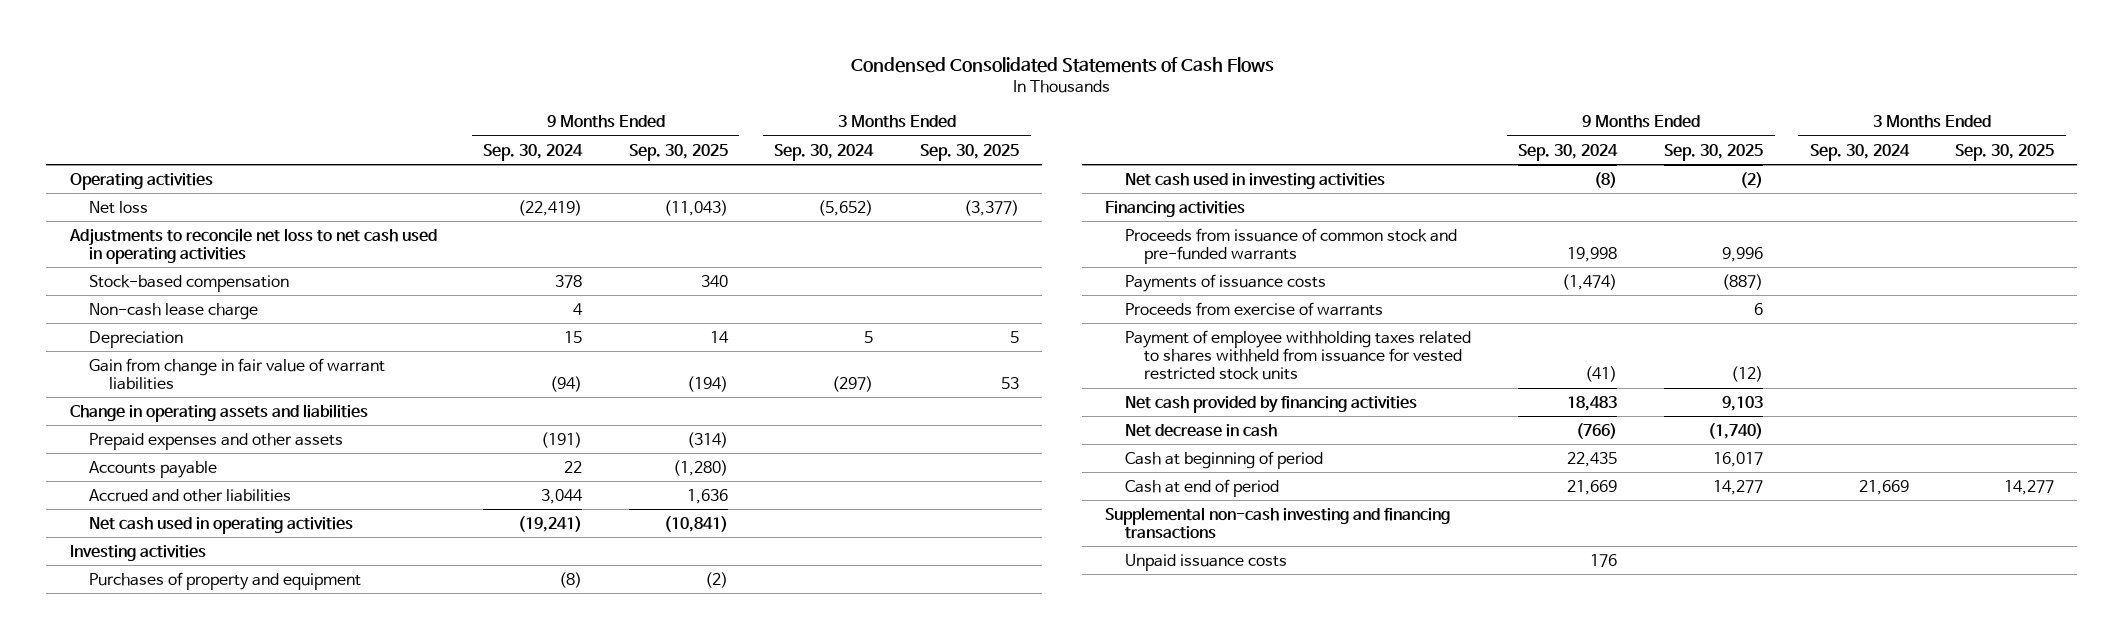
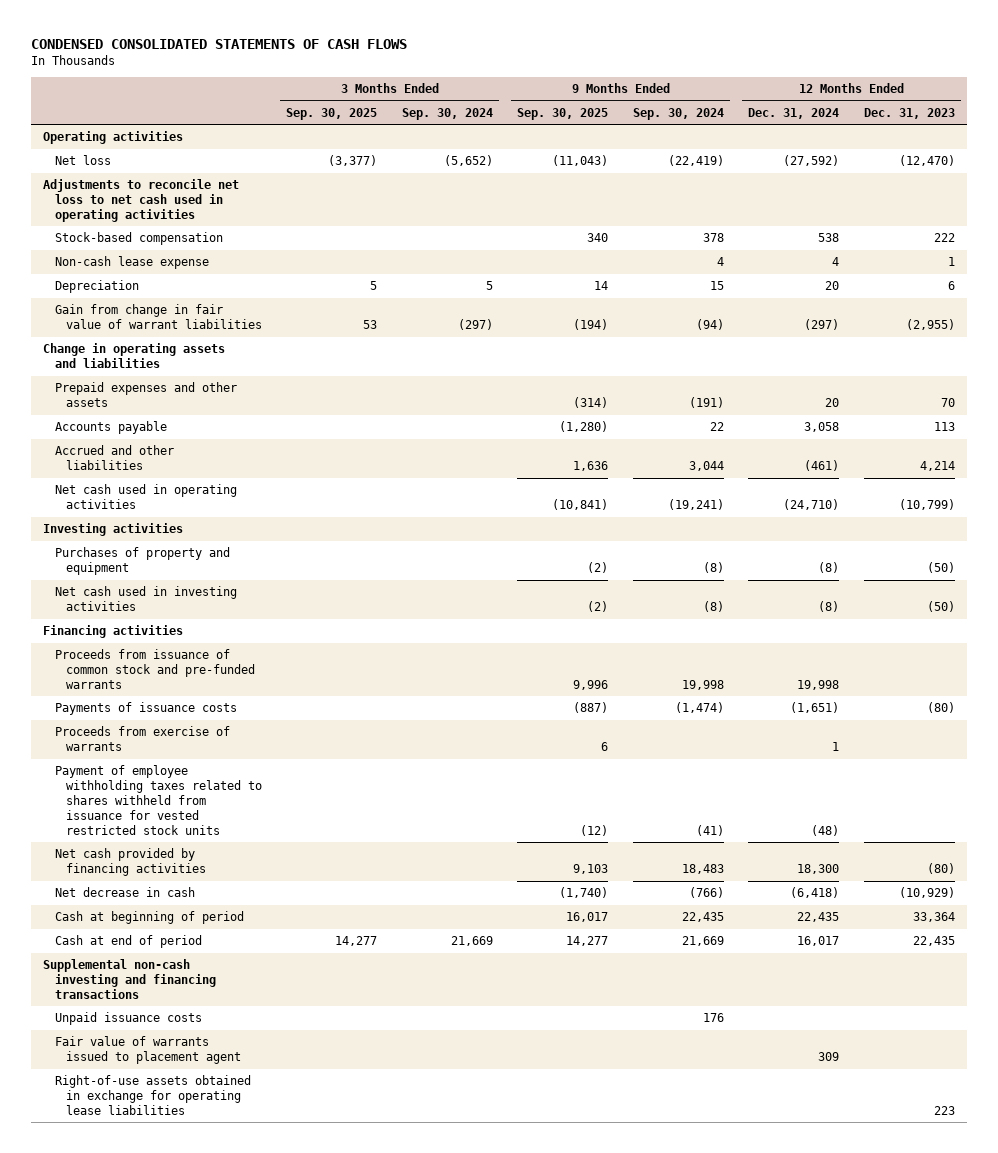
- Condensed Consolidated Statements of Cash Flows
+ CONDENSED CONSOLIDATED STATEMENTS OF CASH FLOWS
- | 9 Months Ended Sep. 30, 2024 | 9 Months Ended Sep. 30, 2025 | 3 Months Ended Sep. 30, 2024 | 3 Months Ended Sep. 30, 2025
+ | 3 Months Ended Sep. 30, 2025 | 3 Months Ended Sep. 30, 2024 | 9 Months Ended Sep. 30, 2025 | 9 Months Ended Sep. 30, 2024 | 12 Months Ended Dec. 31, 2024 | 12 Months Ended Dec. 31, 2023
- Non-cash lease charge | 4 | | |
+ Non-cash lease expense | | | | 4 | 4 | 1
+ Fair value of warrants issued to placement agent | | | | | 309 |
+ Right-of-use assets obtained in exchange for operating lease liabilities | | | | | | 223

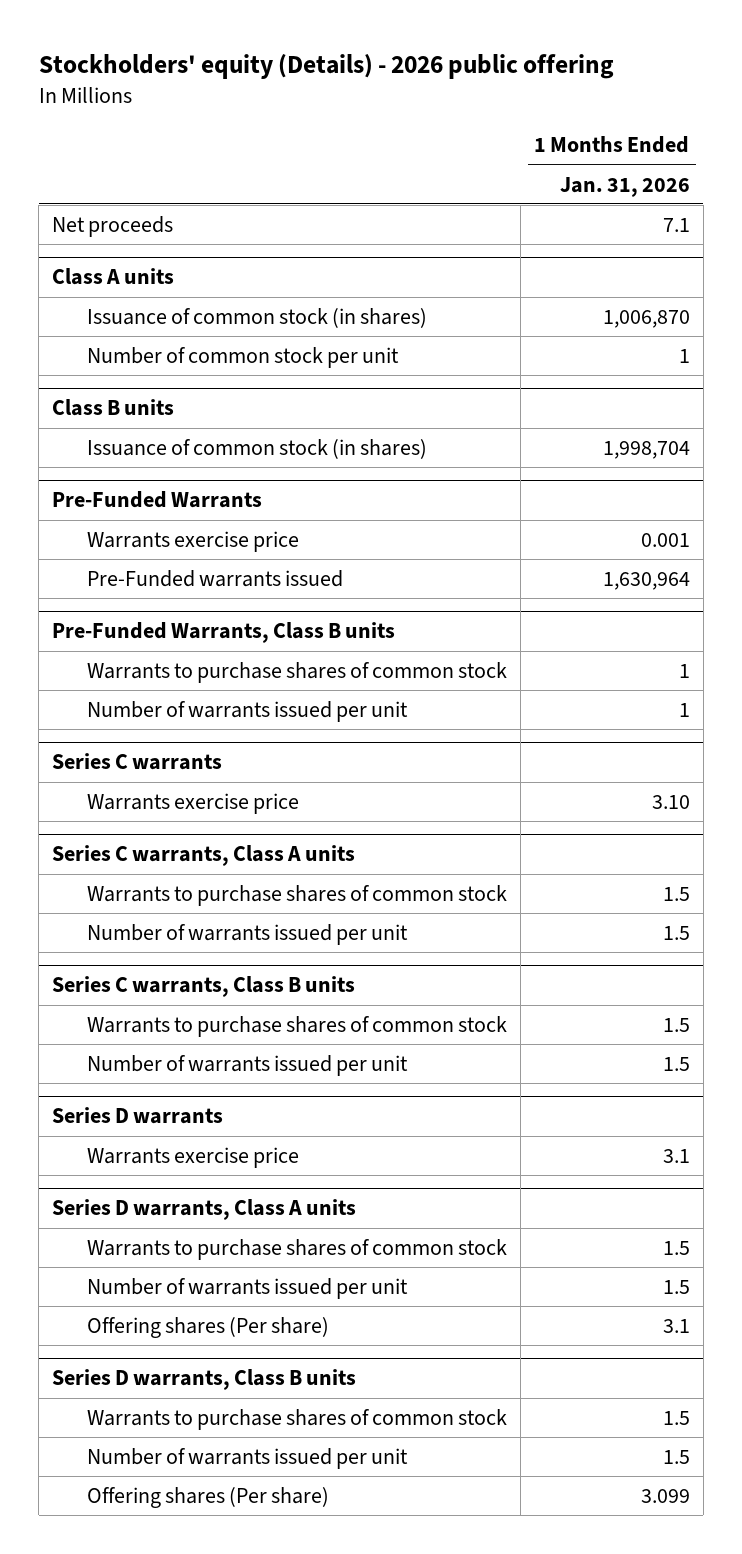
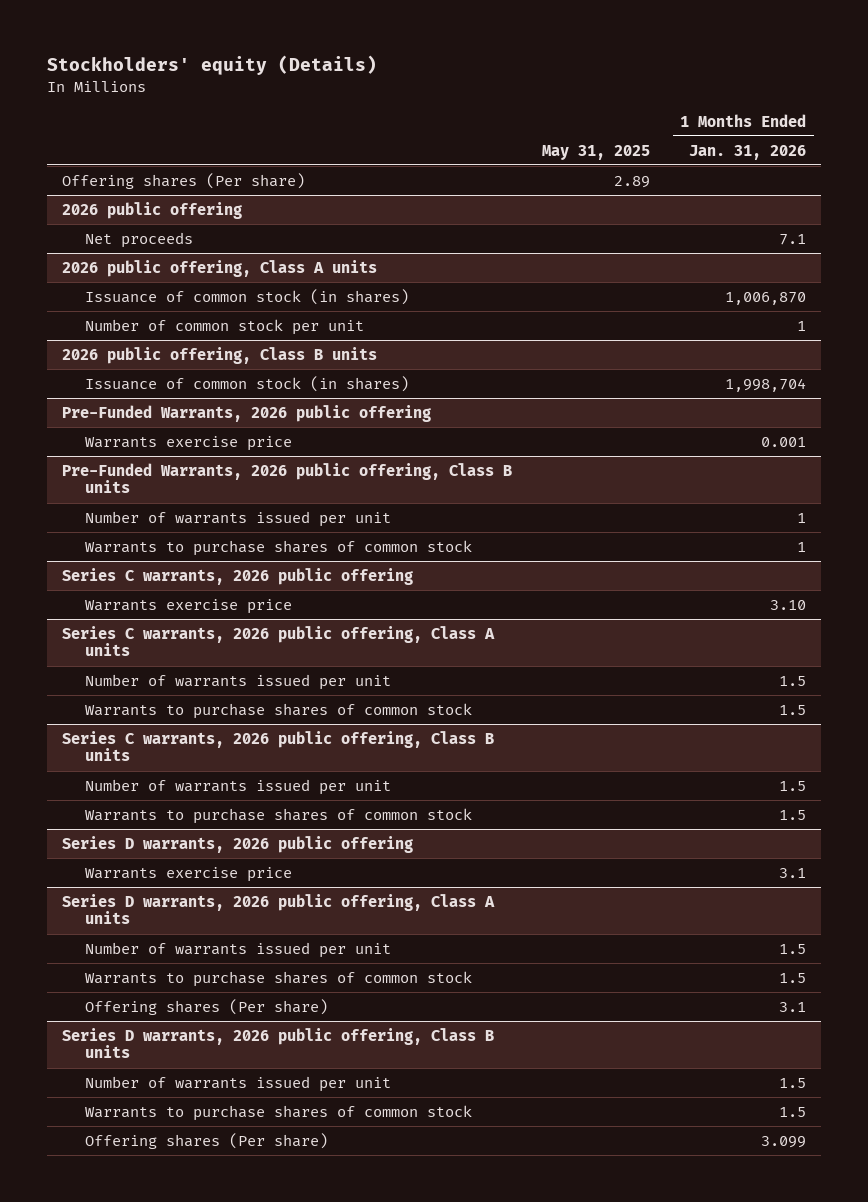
- Stockholders' equity (Details) - 2026 public offering
+ Stockholders' equity (Details)
- | 1 Months Ended Jan. 31, 2026
+ | May 31, 2025 | 1 Months Ended Jan. 31, 2026
+ Offering shares (Per share) | 2.89 |
+ 2026 public offering
- Class A units
+ 2026 public offering, Class A units
- Class B units
+ 2026 public offering, Class B units
- Pre-Funded Warrants
+ Pre-Funded Warrants, 2026 public offering
- Pre-Funded warrants issued | 1,630,964
- Pre-Funded Warrants, Class B units
- Warrants to purchase shares of common stock | 1
+ Pre-Funded Warrants, 2026 public offering, Class B units
- Series C warrants
+ Warrants to purchase shares of common stock | | 1
+ Series C warrants, 2026 public offering
- Series C warrants, Class A units
- Warrants to purchase shares of common stock | 1.5
+ Series C warrants, 2026 public offering, Class A units
- Series C warrants, Class B units
+ Series C warrants, 2026 public offering, Class B units
- Series D warrants
- Warrants exercise price | 3.1
- Series D warrants, Class A units
+ Series D warrants, 2026 public offering
+ Warrants exercise price | | 3.1
+ Series D warrants, 2026 public offering, Class A units
- Offering shares (Per share) | 3.1
- Series D warrants, Class B units
+ Offering shares (Per share) | | 3.1
+ Series D warrants, 2026 public offering, Class B units
+ Warrants to purchase shares of common stock | | 1.5

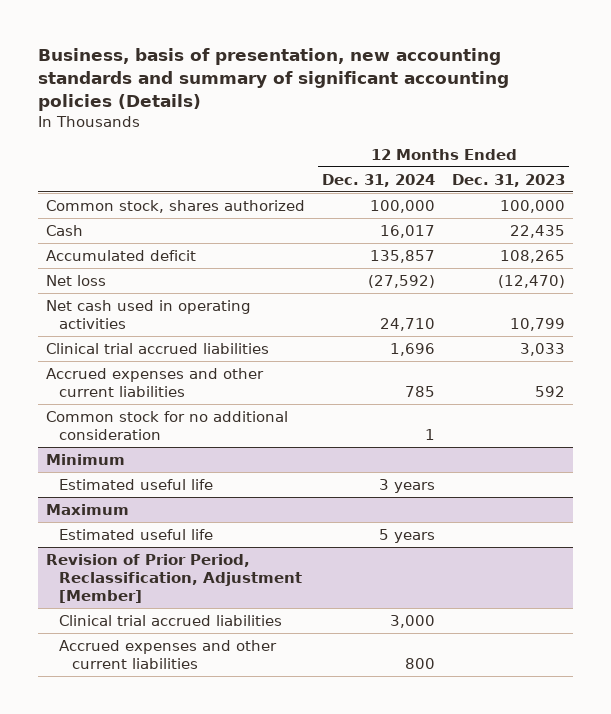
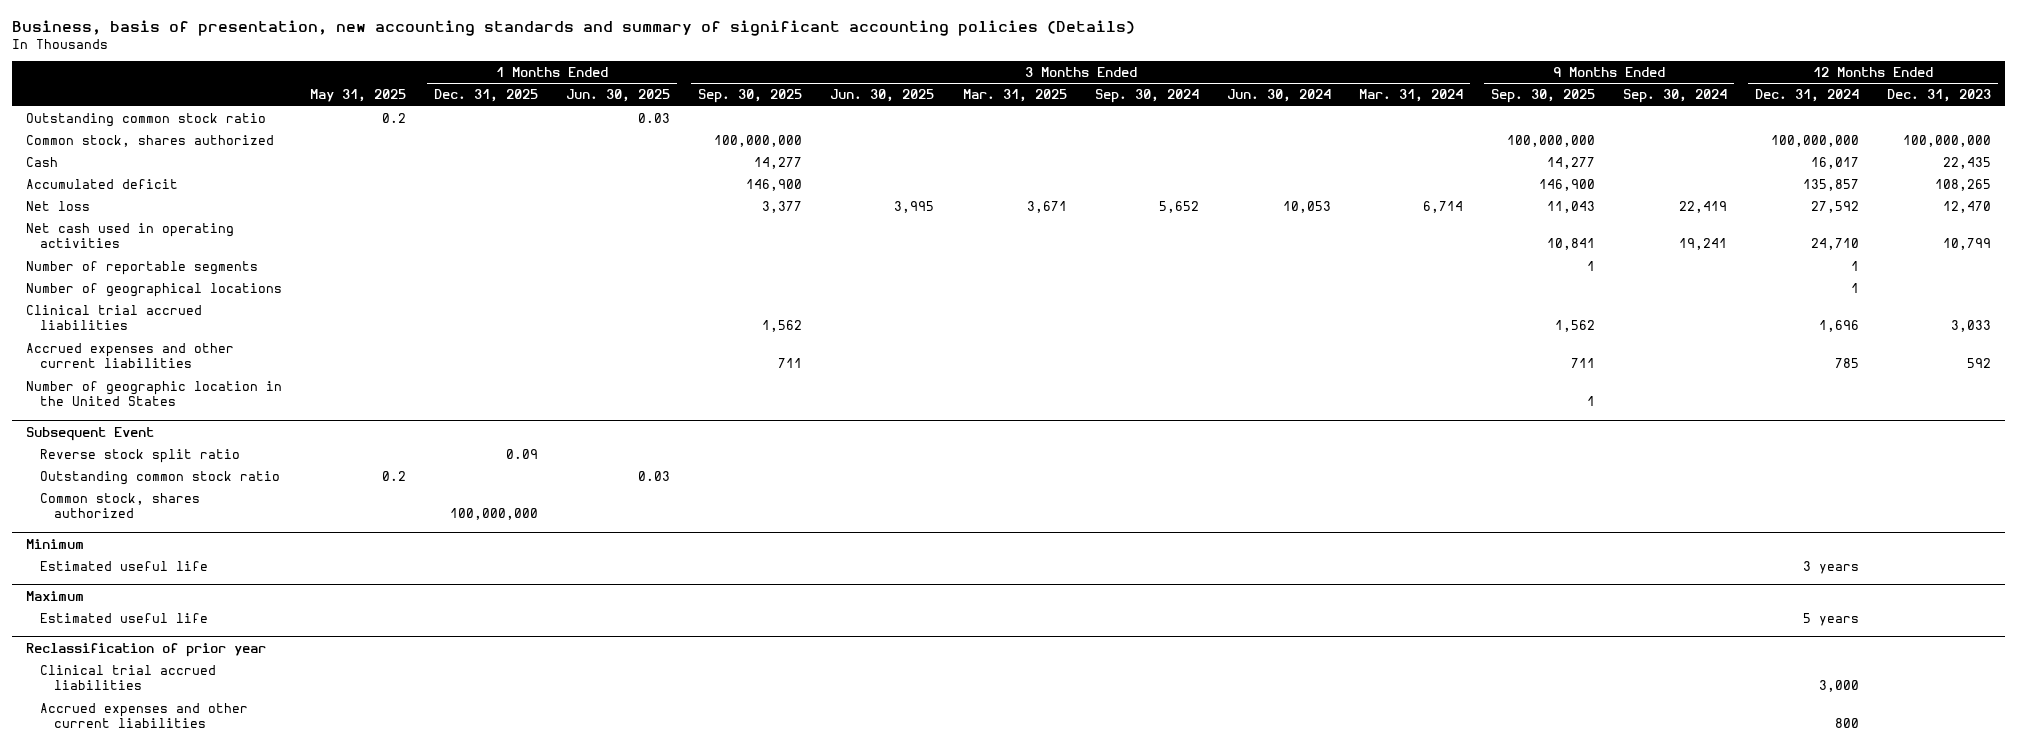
- | 12 Months Ended Dec. 31, 2024 | 12 Months Ended Dec. 31, 2023
+ | May 31, 2025 | 1 Months Ended Dec. 31, 2025 | 1 Months Ended Jun. 30, 2025 | 3 Months Ended Sep. 30, 2025 | 3 Months Ended Jun. 30, 2025 | 3 Months Ended Mar. 31, 2025 | 3 Months Ended Sep. 30, 2024 | 3 Months Ended Jun. 30, 2024 | 3 Months Ended Mar. 31, 2024 | 9 Months Ended Sep. 30, 2025 | 9 Months Ended Sep. 30, 2024 | 12 Months Ended Dec. 31, 2024 | 12 Months Ended Dec. 31, 2023
- Common stock, shares authorized | 100,000 | 100,000
+ Outstanding common stock ratio | 0.2 | | 0.03 | | | | | | | | | |
+ Common stock, shares authorized | | | | 100,000,000 | | | | | | 100,000,000 | | 100,000,000 | 100,000,000
- Net loss | (27,592) | (12,470)
+ Net loss | | | | 3,377 | 3,995 | 3,671 | 5,652 | 10,053 | 6,714 | 11,043 | 22,419 | 27,592 | 12,470
+ Number of reportable segments | | | | | | | | | | 1 | | 1 |
+ Number of geographical locations | | | | | | | | | | | | 1 |
- Common stock for no additional consideration | 1 |
+ Number of geographic location in the United States | | | | | | | | | | 1 | | |
+ Subsequent Event
+ Reverse stock split ratio | | 0.09 | | | | | | | | | | |
+ Outstanding common stock ratio | 0.2 | | 0.03 | | | | | | | | | |
+ Common stock, shares authorized | | 100,000,000 | | | | | | | | | | |
- Revision of Prior Period, Reclassification, Adjustment [Member]
+ Reclassification of prior year

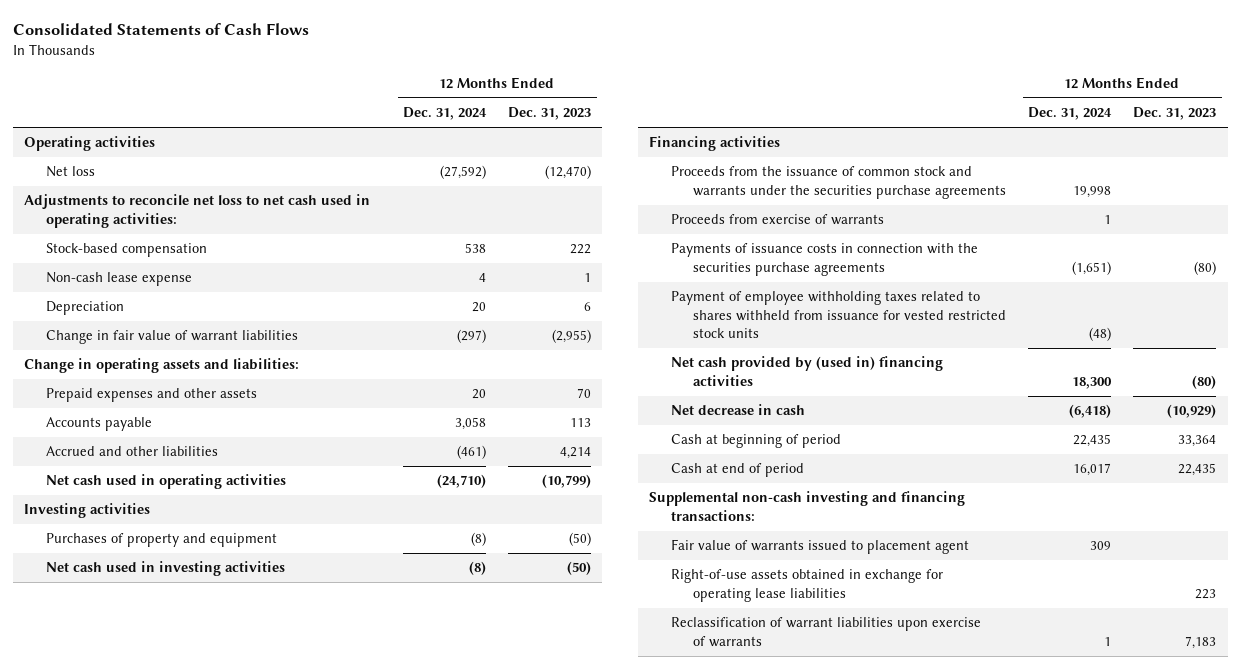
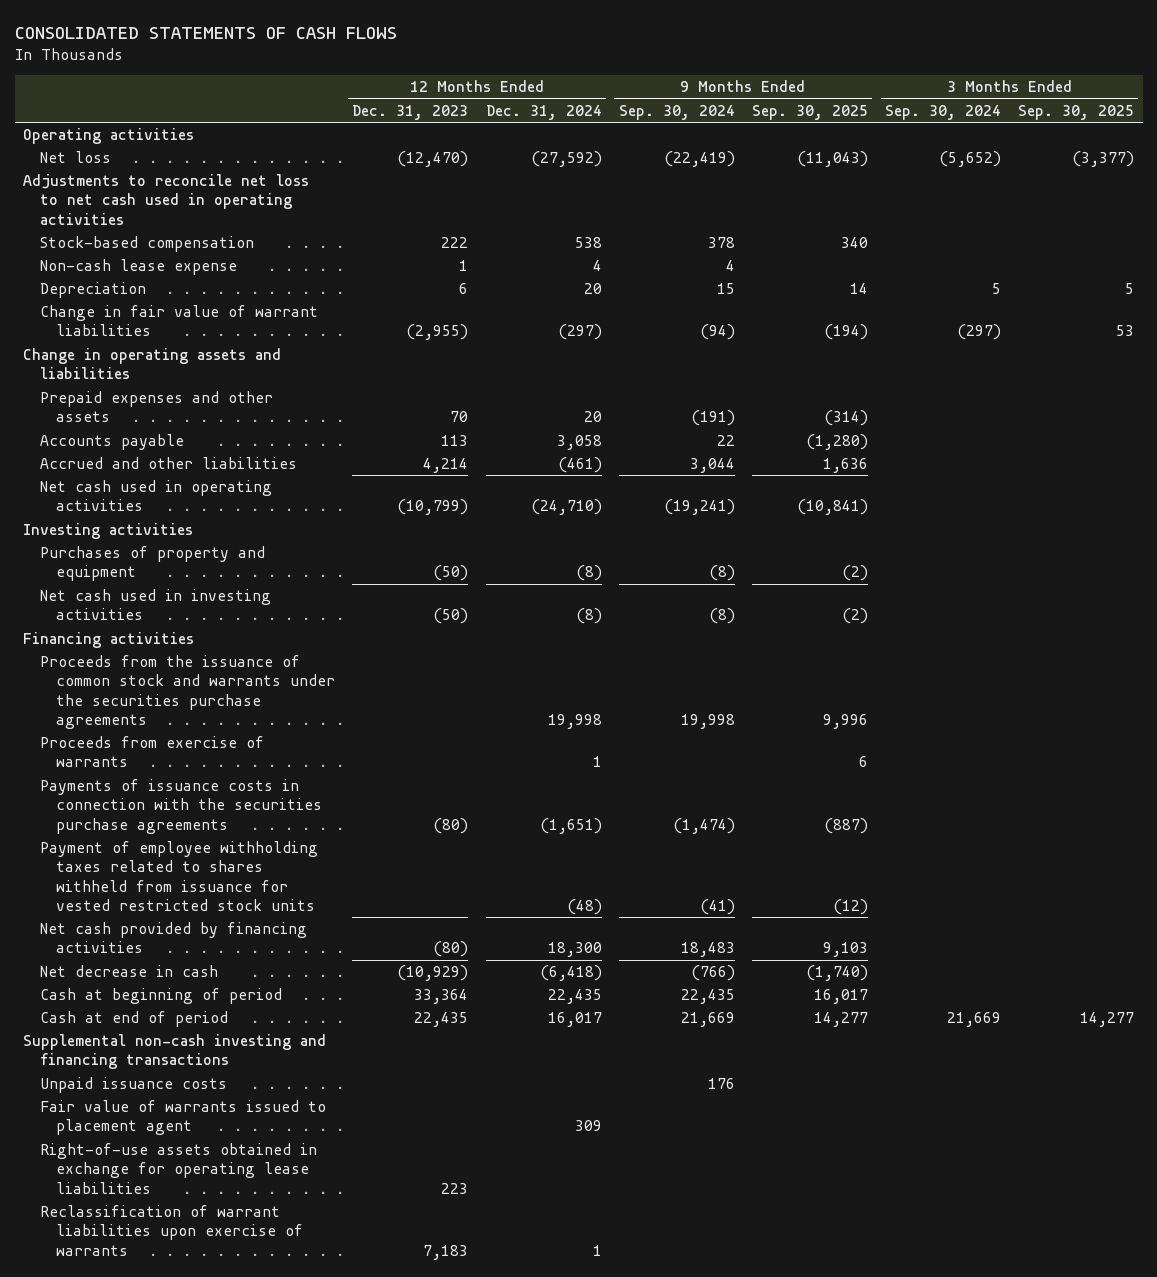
- Consolidated Statements of Cash Flows
+ CONSOLIDATED STATEMENTS OF CASH FLOWS
- | 12 Months Ended Dec. 31, 2024 | 12 Months Ended Dec. 31, 2023
+ | 12 Months Ended Dec. 31, 2023 | 12 Months Ended Dec. 31, 2024 | 9 Months Ended Sep. 30, 2024 | 9 Months Ended Sep. 30, 2025 | 3 Months Ended Sep. 30, 2024 | 3 Months Ended Sep. 30, 2025
- Adjustments to reconcile net loss to net cash used in operating activities:
+ Adjustments to reconcile net loss to net cash used in operating activities
- Change in operating assets and liabilities:
+ Change in operating assets and liabilities
- Net cash provided by (used in) financing activities | 18,300 | (80)
+ Net cash provided by financing activities | (80) | 18,300 | 18,483 | 9,103 | |
- Supplemental non-cash investing and financing transactions:
+ Supplemental non-cash investing and financing transactions
+ Unpaid issuance costs | | | 176 | | |

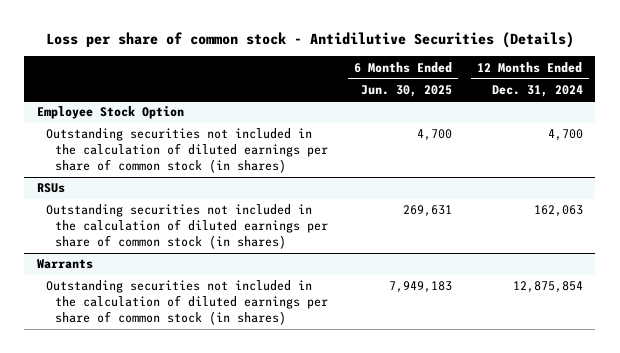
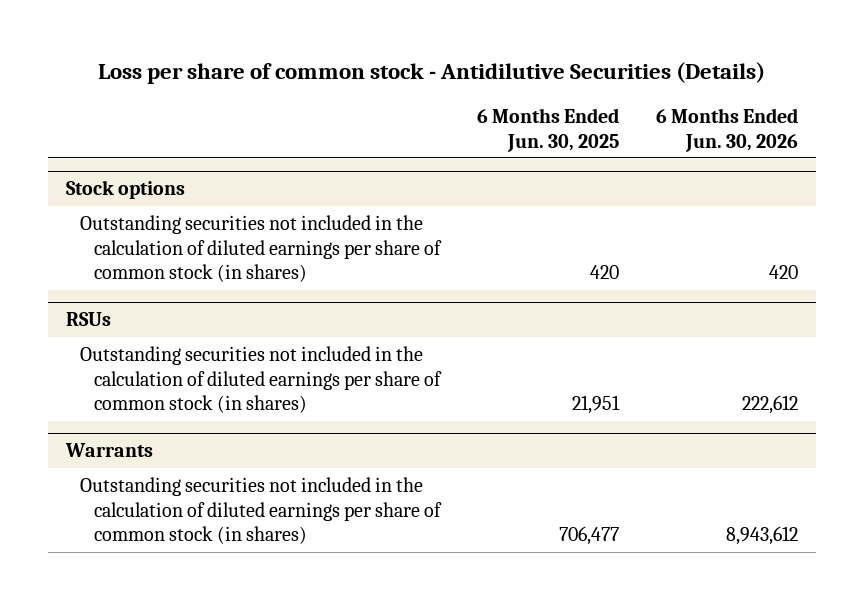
- | 6 Months Ended Jun. 30, 2025 | 12 Months Ended Dec. 31, 2024
+ | 6 Months Ended Jun. 30, 2025 | 6 Months Ended Jun. 30, 2026
- Employee Stock Option
- Outstanding securities not included in the calculation of diluted earnings per share of common stock (in shares) | 4,700 | 4,700
+ Stock options
+ Outstanding securities not included in the calculation of diluted earnings per share of common stock (in shares) | 420 | 420
@ RSUs
- Outstanding securities not included in the calculation of diluted earnings per share of common stock (in shares) | 269,631 | 162,063
+ Outstanding securities not included in the calculation of diluted earnings per share of common stock (in shares) | 21,951 | 222,612
@ Warrants
- Outstanding securities not included in the calculation of diluted earnings per share of common stock (in shares) | 7,949,183 | 12,875,854
+ Outstanding securities not included in the calculation of diluted earnings per share of common stock (in shares) | 706,477 | 8,943,612

